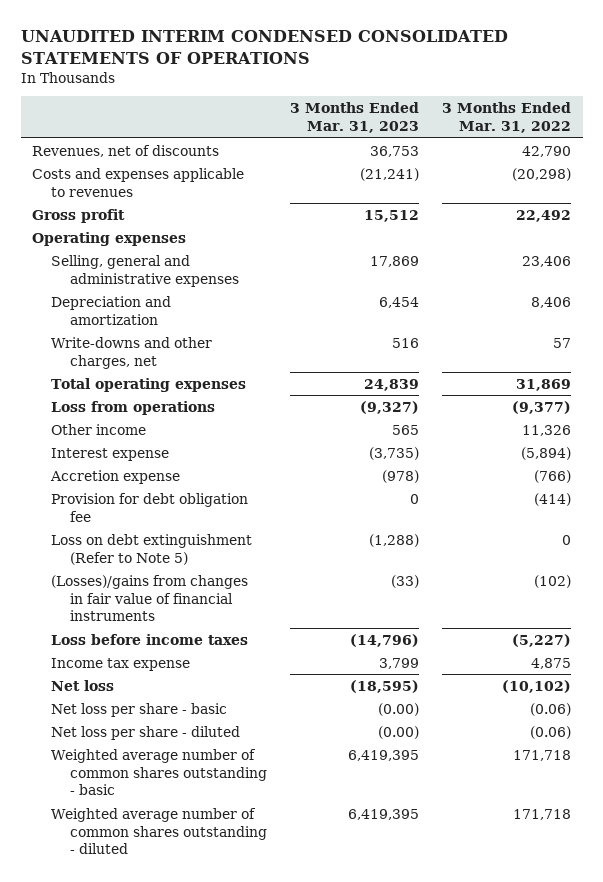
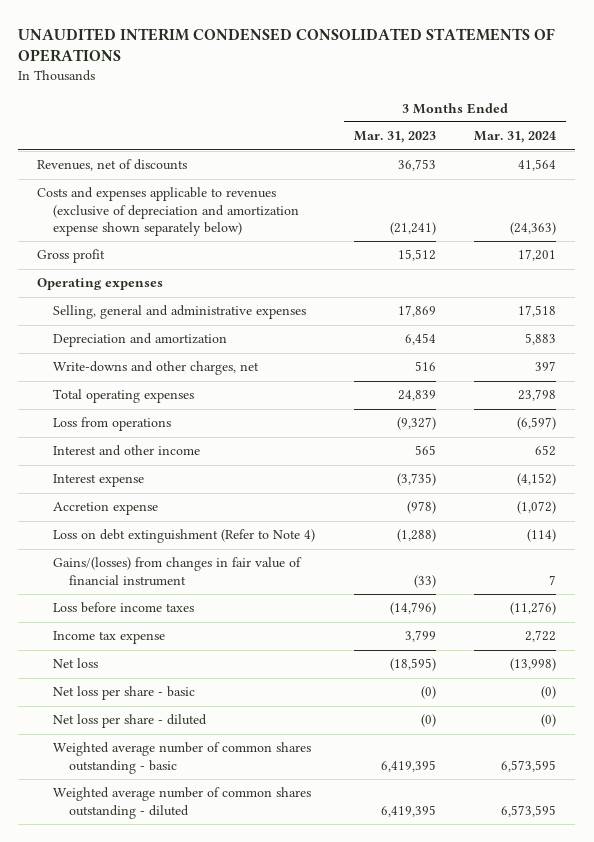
- | 3 Months Ended Mar. 31, 2023 | 3 Months Ended Mar. 31, 2022
+ | 3 Months Ended Mar. 31, 2023 | 3 Months Ended Mar. 31, 2024
- Costs and expenses applicable to revenues | (21,241) | (20,298)
+ Costs and expenses applicable to revenues (exclusive of depreciation and amortization expense shown separately below) | (21,241) | (24,363)
- Other income | 565 | 11,326
+ Interest and other income | 565 | 652
- Provision for debt obligation fee | 0 | (414)
- Loss on debt extinguishment (Refer to Note 5) | (1,288) | 0
- (Losses)/gains from changes in fair value of financial instruments | (33) | (102)
+ Loss on debt extinguishment (Refer to Note 4) | (1,288) | (114)
+ Gains/(losses) from changes in fair value of financial instrument | (33) | 7
- Net loss per share - basic | (0.00) | (0.06)
- Net loss per share - diluted | (0.00) | (0.06)
+ Net loss per share - basic | (0) | (0)
+ Net loss per share - diluted | (0) | (0)

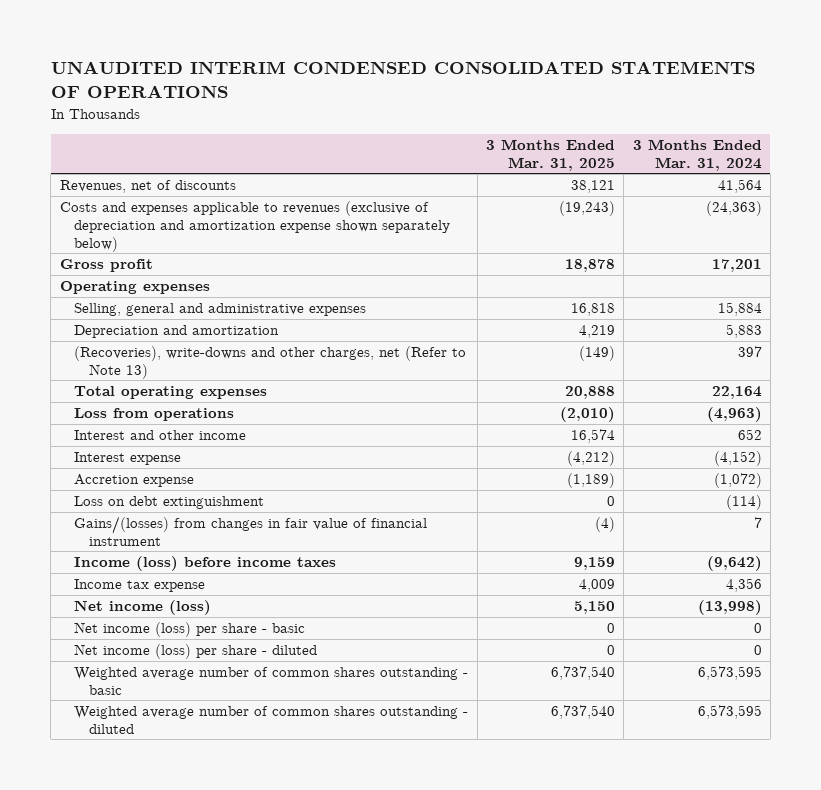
- | 3 Months Ended Mar. 31, 2023 | 3 Months Ended Mar. 31, 2024
+ | 3 Months Ended Mar. 31, 2025 | 3 Months Ended Mar. 31, 2024
- Selling, general and administrative expenses | 17,869 | 17,518
+ Selling, general and administrative expenses | 16,818 | 15,884
- Write-downs and other charges, net | 516 | 397
- Total operating expenses | 24,839 | 23,798
- Loss from operations | (9,327) | (6,597)
+ (Recoveries), write-downs and other charges, net (Refer to Note 13) | (149) | 397
+ Total operating expenses | 20,888 | 22,164
+ Loss from operations | (2,010) | (4,963)
- Loss on debt extinguishment (Refer to Note 4) | (1,288) | (114)
+ Loss on debt extinguishment | 0 | (114)
- Loss before income taxes | (14,796) | (11,276)
- Income tax expense | 3,799 | 2,722
- Net loss | (18,595) | (13,998)
- Net loss per share - basic | (0) | (0)
- Net loss per share - diluted | (0) | (0)
+ Income (loss) before income taxes | 9,159 | (9,642)
+ Income tax expense | 4,009 | 4,356
+ Net income (loss) | 5,150 | (13,998)
+ Net income (loss) per share - basic | 0 | 0
+ Net income (loss) per share - diluted | 0 | 0

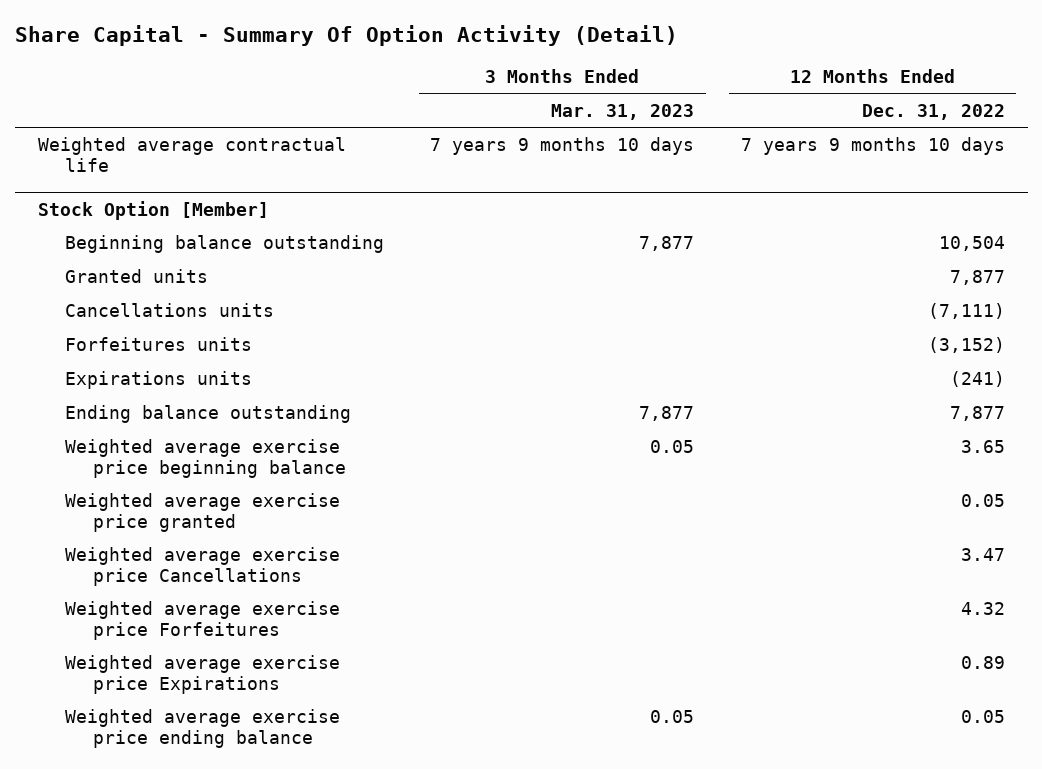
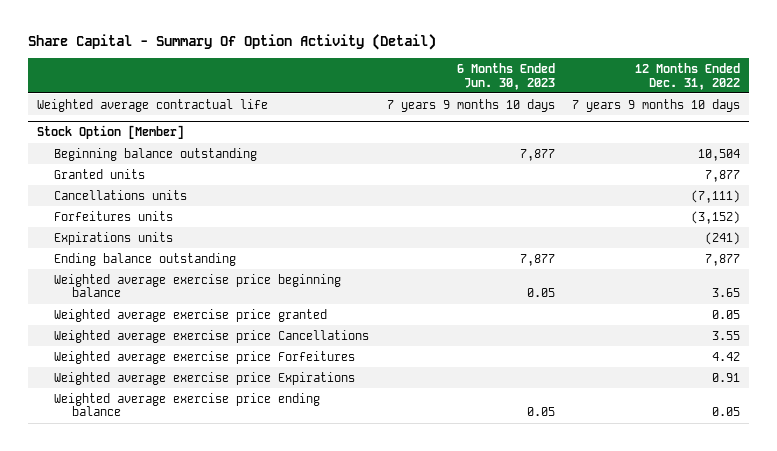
- | 3 Months Ended Mar. 31, 2023 | 12 Months Ended Dec. 31, 2022
+ | 6 Months Ended Jun. 30, 2023 | 12 Months Ended Dec. 31, 2022
@ Stock Option [Member]
- Weighted average exercise price Cancellations | | 3.47
- Weighted average exercise price Forfeitures | | 4.32
- Weighted average exercise price Expirations | | 0.89
+ Weighted average exercise price Cancellations | | 3.55
+ Weighted average exercise price Forfeitures | | 4.42
+ Weighted average exercise price Expirations | | 0.91

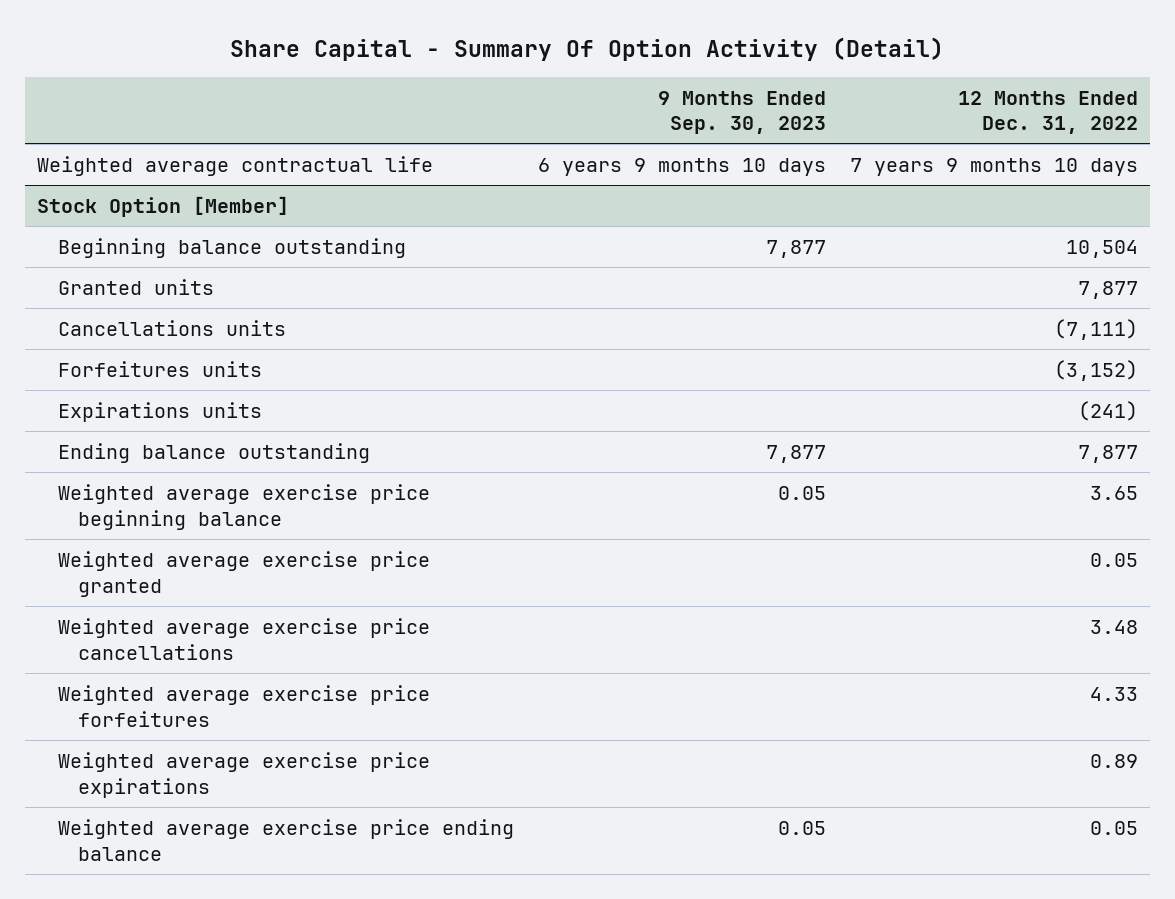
- | 6 Months Ended Jun. 30, 2023 | 12 Months Ended Dec. 31, 2022
+ | 9 Months Ended Sep. 30, 2023 | 12 Months Ended Dec. 31, 2022
@ Stock Option [Member]
- Weighted average exercise price Cancellations | | 3.55
- Weighted average exercise price Forfeitures | | 4.42
- Weighted average exercise price Expirations | | 0.91
+ Weighted average exercise price cancellations | | 3.48
+ Weighted average exercise price forfeitures | | 4.33
+ Weighted average exercise price expirations | | 0.89

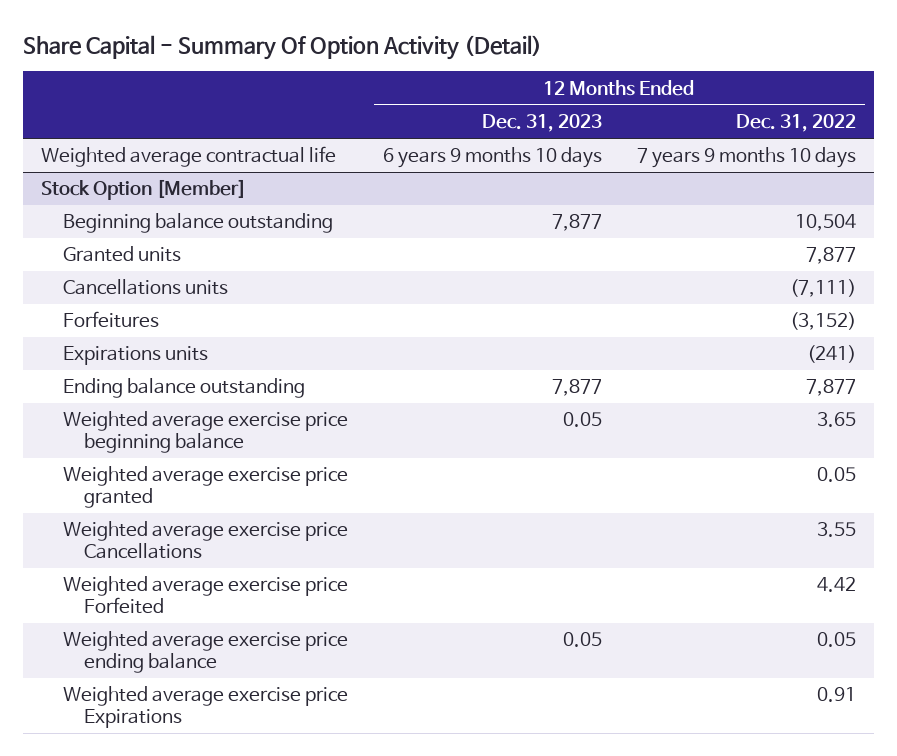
- | 9 Months Ended Sep. 30, 2023 | 12 Months Ended Dec. 31, 2022
+ | 12 Months Ended Dec. 31, 2023 | 12 Months Ended Dec. 31, 2022
@ Stock Option [Member]
- Forfeitures units | | (3,152)
+ Forfeitures | | (3,152)
- Weighted average exercise price cancellations | | 3.48
- Weighted average exercise price forfeitures | | 4.33
- Weighted average exercise price expirations | | 0.89
+ Weighted average exercise price Cancellations | | 3.55
+ Weighted average exercise price Forfeited | | 4.42
+ Weighted average exercise price Expirations | | 0.91

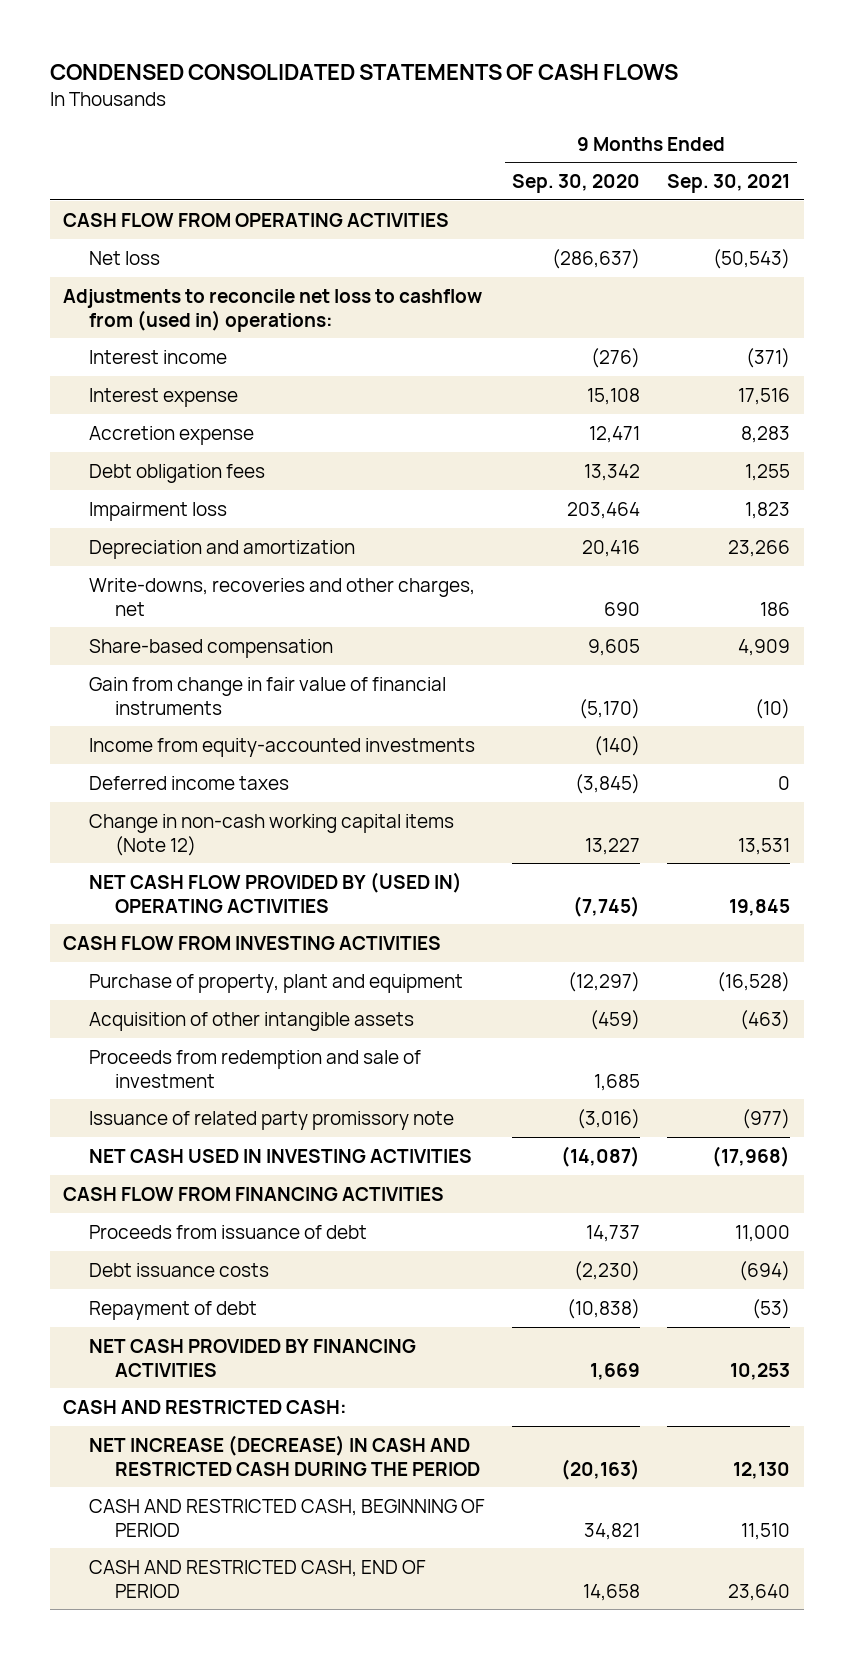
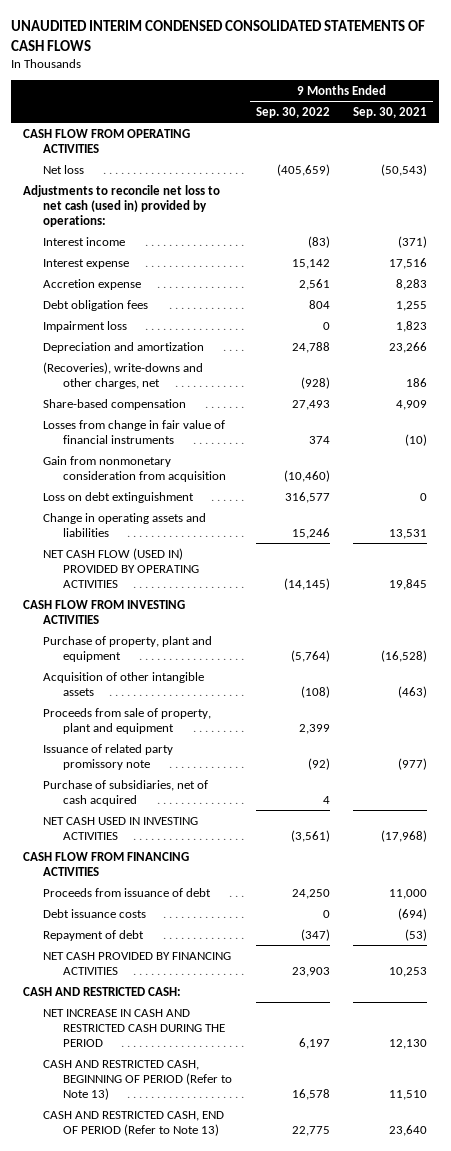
- CONDENSED CONSOLIDATED STATEMENTS OF CASH FLOWS
+ UNAUDITED INTERIM CONDENSED CONSOLIDATED STATEMENTS OF CASH FLOWS
- | 9 Months Ended Sep. 30, 2020 | 9 Months Ended Sep. 30, 2021
+ | 9 Months Ended Sep. 30, 2022 | 9 Months Ended Sep. 30, 2021
- Adjustments to reconcile net loss to cashflow from (used in) operations:
+ Adjustments to reconcile net loss to net cash (used in) provided by operations:
- Write-downs, recoveries and other charges, net | 690 | 186
+ (Recoveries), write-downs and other charges, net | (928) | 186
- Gain from change in fair value of financial instruments | (5,170) | (10)
- Income from equity-accounted investments | (140) |
- Deferred income taxes | (3,845) | 0
- Change in non-cash working capital items (Note 12) | 13,227 | 13,531
- NET CASH FLOW PROVIDED BY (USED IN) OPERATING ACTIVITIES | (7,745) | 19,845
+ Losses from change in fair value of financial instruments | 374 | (10)
+ Gain from nonmonetary consideration from acquisition | (10,460) |
+ Loss on debt extinguishment | 316,577 | 0
+ Change in operating assets and liabilities | 15,246 | 13,531
+ NET CASH FLOW (USED IN) PROVIDED BY OPERATING ACTIVITIES | (14,145) | 19,845
- Proceeds from redemption and sale of investment | 1,685 |
+ Proceeds from sale of property, plant and equipment | 2,399 |
+ Purchase of subsidiaries, net of cash acquired | 4 |
- NET INCREASE (DECREASE) IN CASH AND RESTRICTED CASH DURING THE PERIOD | (20,163) | 12,130
- CASH AND RESTRICTED CASH, BEGINNING OF PERIOD | 34,821 | 11,510
- CASH AND RESTRICTED CASH, END OF PERIOD | 14,658 | 23,640
+ NET INCREASE IN CASH AND RESTRICTED CASH DURING THE PERIOD | 6,197 | 12,130
+ CASH AND RESTRICTED CASH, BEGINNING OF PERIOD (Refer to Note 13) | 16,578 | 11,510
+ CASH AND RESTRICTED CASH, END OF PERIOD (Refer to Note 13) | 22,775 | 23,640

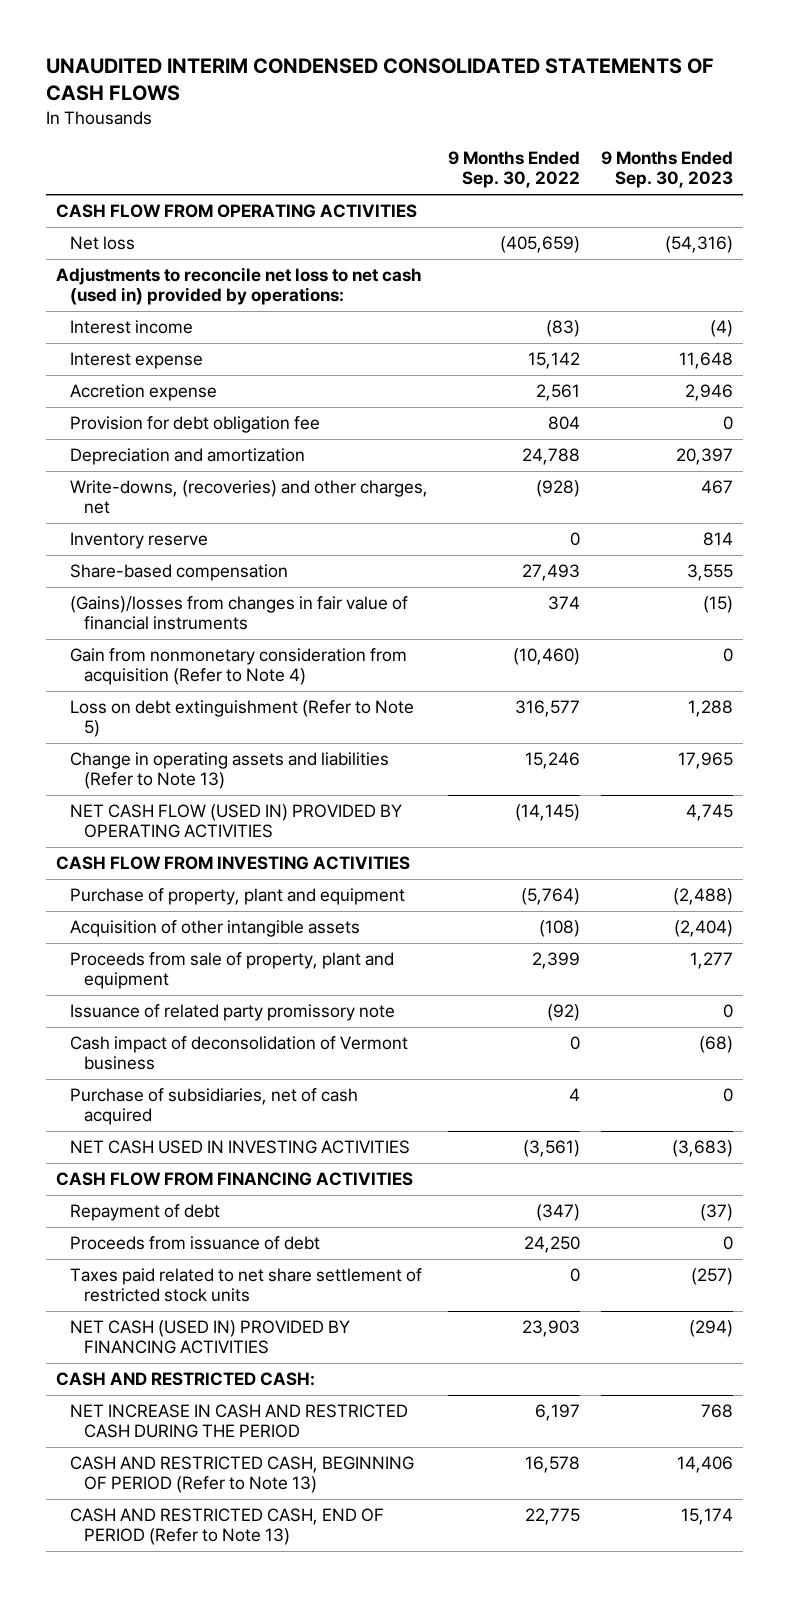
- | 9 Months Ended Sep. 30, 2022 | 9 Months Ended Sep. 30, 2021
+ | 9 Months Ended Sep. 30, 2022 | 9 Months Ended Sep. 30, 2023
- Debt obligation fees | 804 | 1,255
- Impairment loss | 0 | 1,823
+ Provision for debt obligation fee | 804 | 0
- (Recoveries), write-downs and other charges, net | (928) | 186
+ Write-downs, (recoveries) and other charges, net | (928) | 467
+ Inventory reserve | 0 | 814
- Losses from change in fair value of financial instruments | 374 | (10)
- Gain from nonmonetary consideration from acquisition | (10,460) |
- Loss on debt extinguishment | 316,577 | 0
- Change in operating assets and liabilities | 15,246 | 13,531
+ (Gains)/losses from changes in fair value of financial instruments | 374 | (15)
+ Gain from nonmonetary consideration from acquisition (Refer to Note 4) | (10,460) | 0
+ Loss on debt extinguishment (Refer to Note 5) | 316,577 | 1,288
+ Change in operating assets and liabilities (Refer to Note 13) | 15,246 | 17,965
+ Cash impact of deconsolidation of Vermont business | 0 | (68)
- Debt issuance costs | 0 | (694)
- NET CASH PROVIDED BY FINANCING ACTIVITIES | 23,903 | 10,253
moved down: Proceeds from issuance of debt | 24,250 | 0
+ Taxes paid related to net share settlement of restricted stock units | 0 | (257)
+ NET CASH (USED IN) PROVIDED BY FINANCING ACTIVITIES | 23,903 | (294)

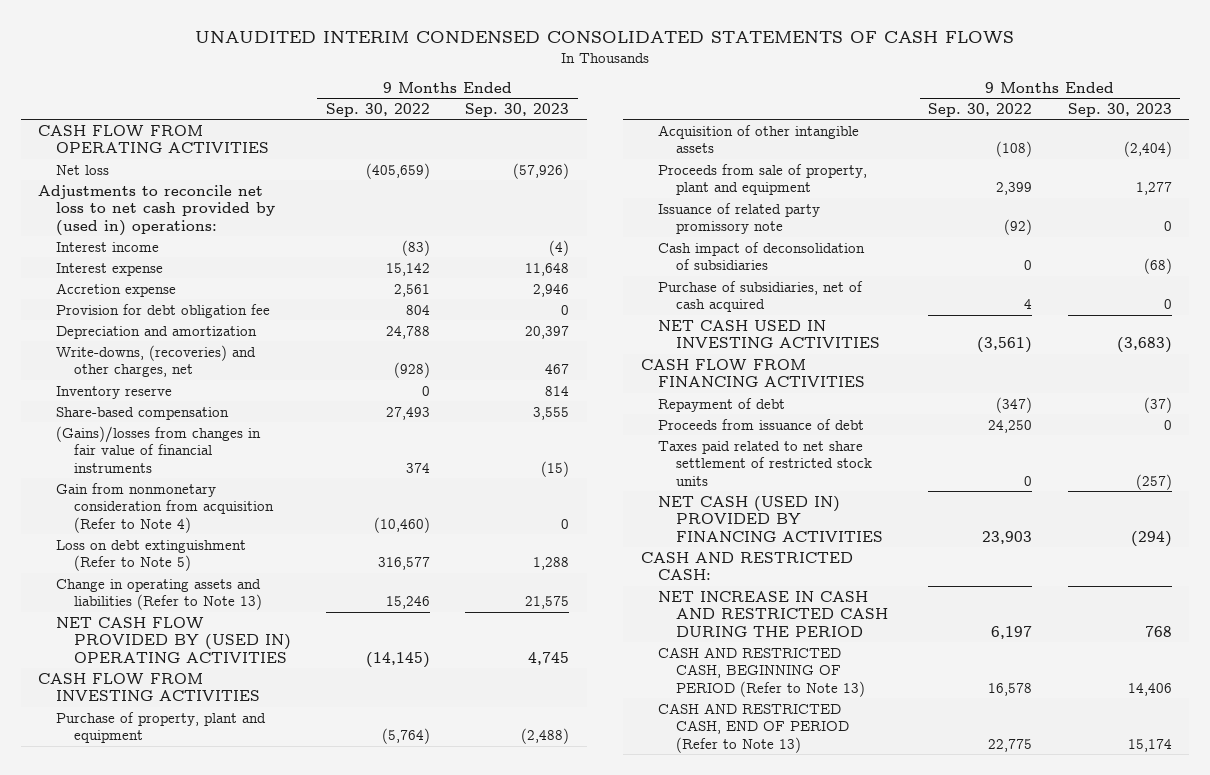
- Net loss | (405,659) | (54,316)
- Adjustments to reconcile net loss to net cash (used in) provided by operations:
+ Net loss | (405,659) | (57,926)
+ Adjustments to reconcile net loss to net cash provided by (used in) operations:
- Change in operating assets and liabilities (Refer to Note 13) | 15,246 | 17,965
- NET CASH FLOW (USED IN) PROVIDED BY OPERATING ACTIVITIES | (14,145) | 4,745
+ Change in operating assets and liabilities (Refer to Note 13) | 15,246 | 21,575
+ NET CASH FLOW PROVIDED BY (USED IN) OPERATING ACTIVITIES | (14,145) | 4,745
- Cash impact of deconsolidation of Vermont business | 0 | (68)
+ Cash impact of deconsolidation of subsidiaries | 0 | (68)

